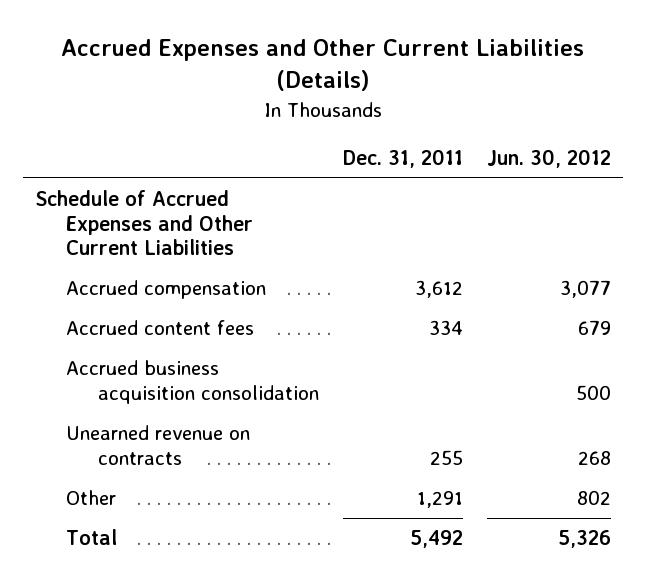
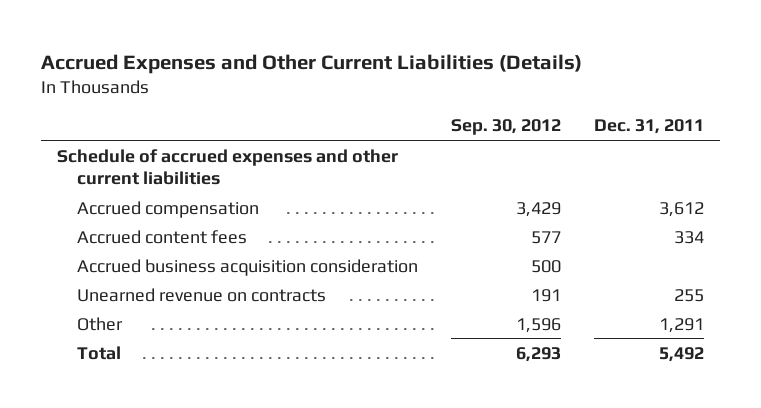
- | Dec. 31, 2011 | Jun. 30, 2012
+ | Sep. 30, 2012 | Dec. 31, 2011
- Schedule of Accrued Expenses and Other Current Liabilities
+ Schedule of accrued expenses and other current liabilities
- Accrued business acquisition consolidation | | 500
+ Accrued business acquisition consideration | 500 |

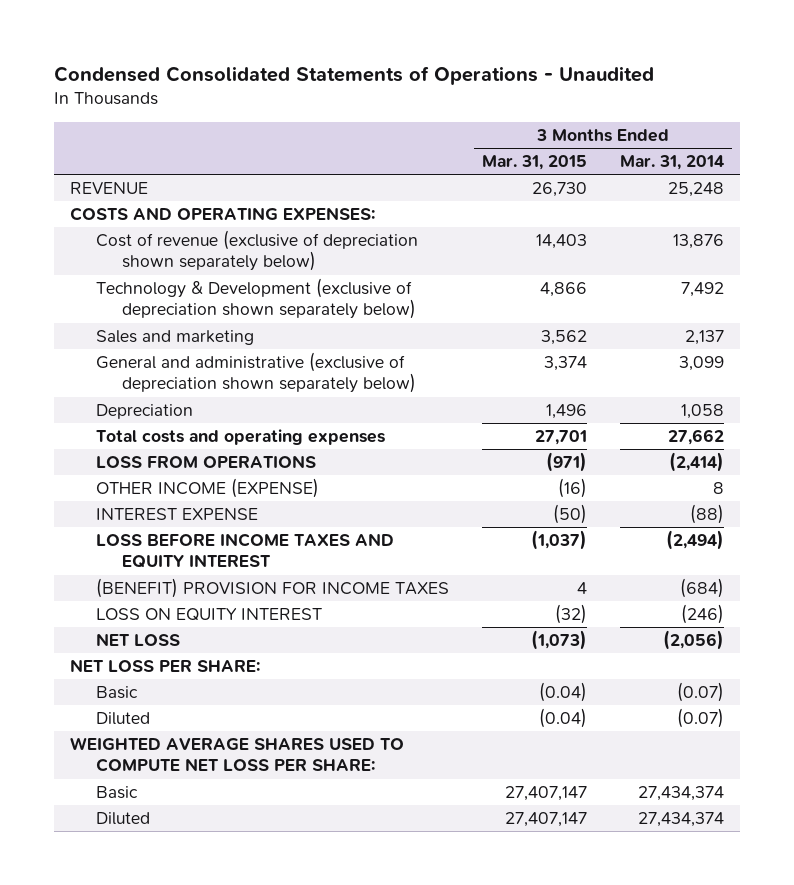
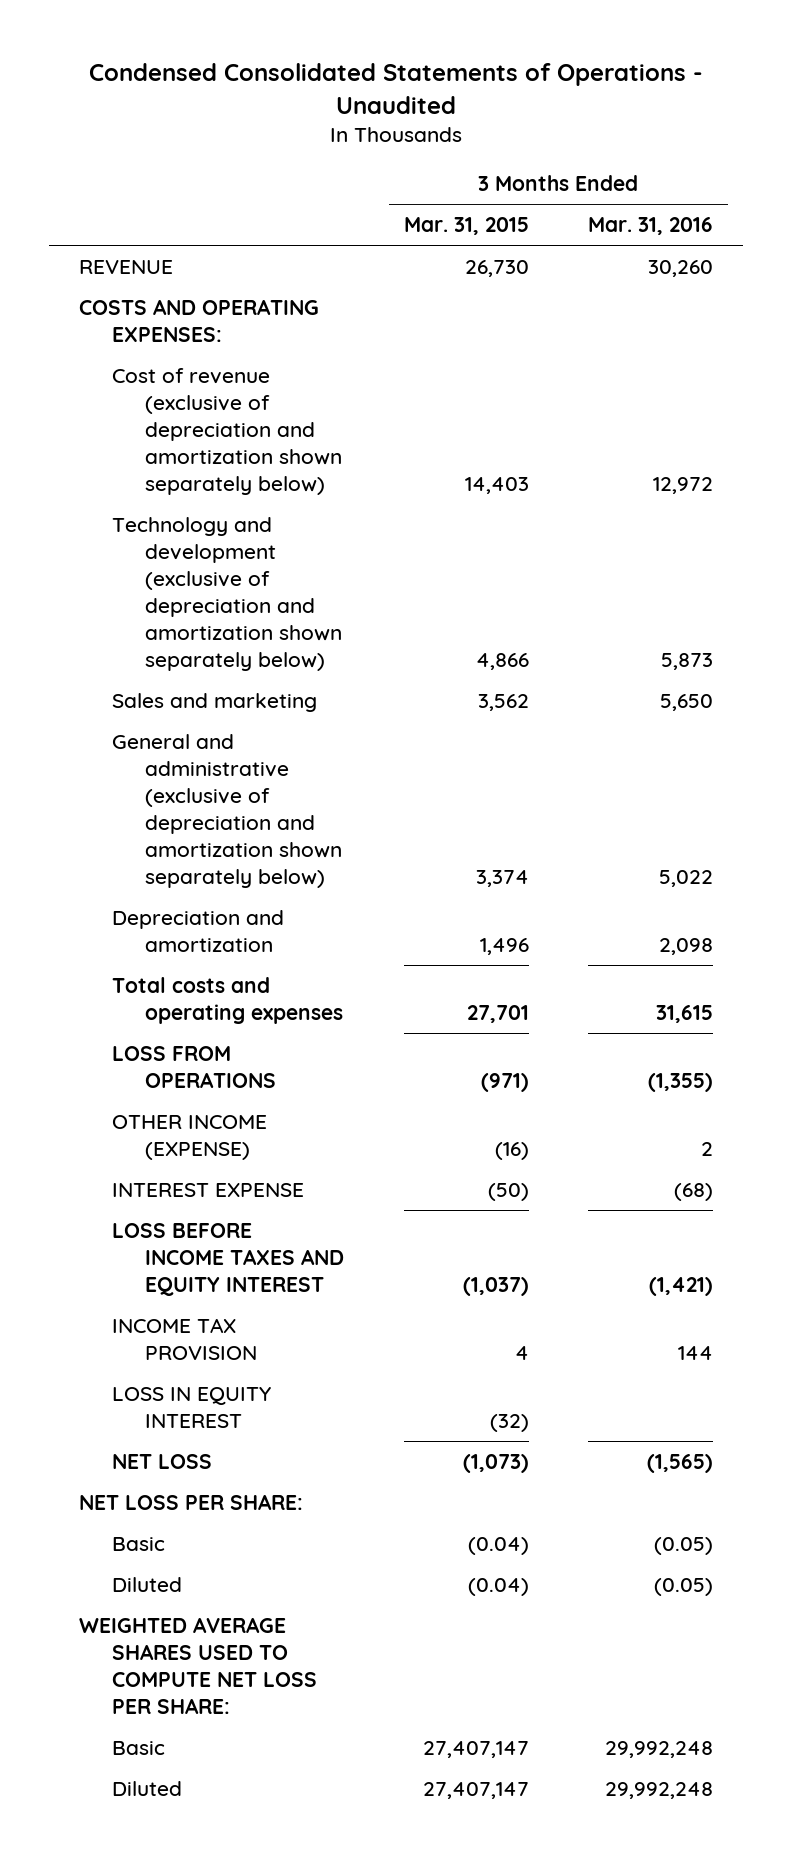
- | 3 Months Ended Mar. 31, 2015 | 3 Months Ended Mar. 31, 2014
+ | 3 Months Ended Mar. 31, 2015 | 3 Months Ended Mar. 31, 2016
- Cost of revenue (exclusive of depreciation shown separately below) | 14,403 | 13,876
- Technology & Development (exclusive of depreciation shown separately below) | 4,866 | 7,492
+ Cost of revenue (exclusive of depreciation and amortization shown separately below) | 14,403 | 12,972
+ Technology and development (exclusive of depreciation and amortization shown separately below) | 4,866 | 5,873
- General and administrative (exclusive of depreciation shown separately below) | 3,374 | 3,099
- Depreciation | 1,496 | 1,058
+ General and administrative (exclusive of depreciation and amortization shown separately below) | 3,374 | 5,022
+ Depreciation and amortization | 1,496 | 2,098
- (BENEFIT) PROVISION FOR INCOME TAXES | 4 | (684)
- LOSS ON EQUITY INTEREST | (32) | (246)
+ INCOME TAX PROVISION | 4 | 144
+ LOSS IN EQUITY INTEREST | (32) |

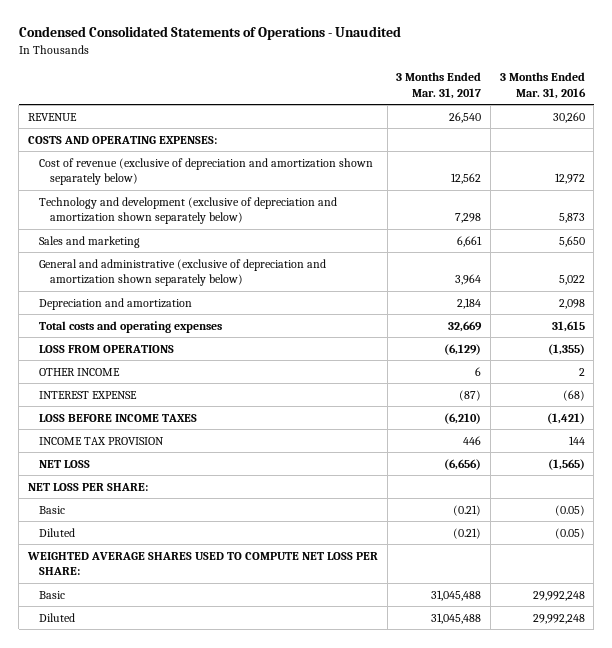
- | 3 Months Ended Mar. 31, 2015 | 3 Months Ended Mar. 31, 2016
+ | 3 Months Ended Mar. 31, 2017 | 3 Months Ended Mar. 31, 2016
- OTHER INCOME (EXPENSE) | (16) | 2
+ OTHER INCOME | 6 | 2
- LOSS BEFORE INCOME TAXES AND EQUITY INTEREST | (1,037) | (1,421)
+ LOSS BEFORE INCOME TAXES | (6,210) | (1,421)
- LOSS IN EQUITY INTEREST | (32) |

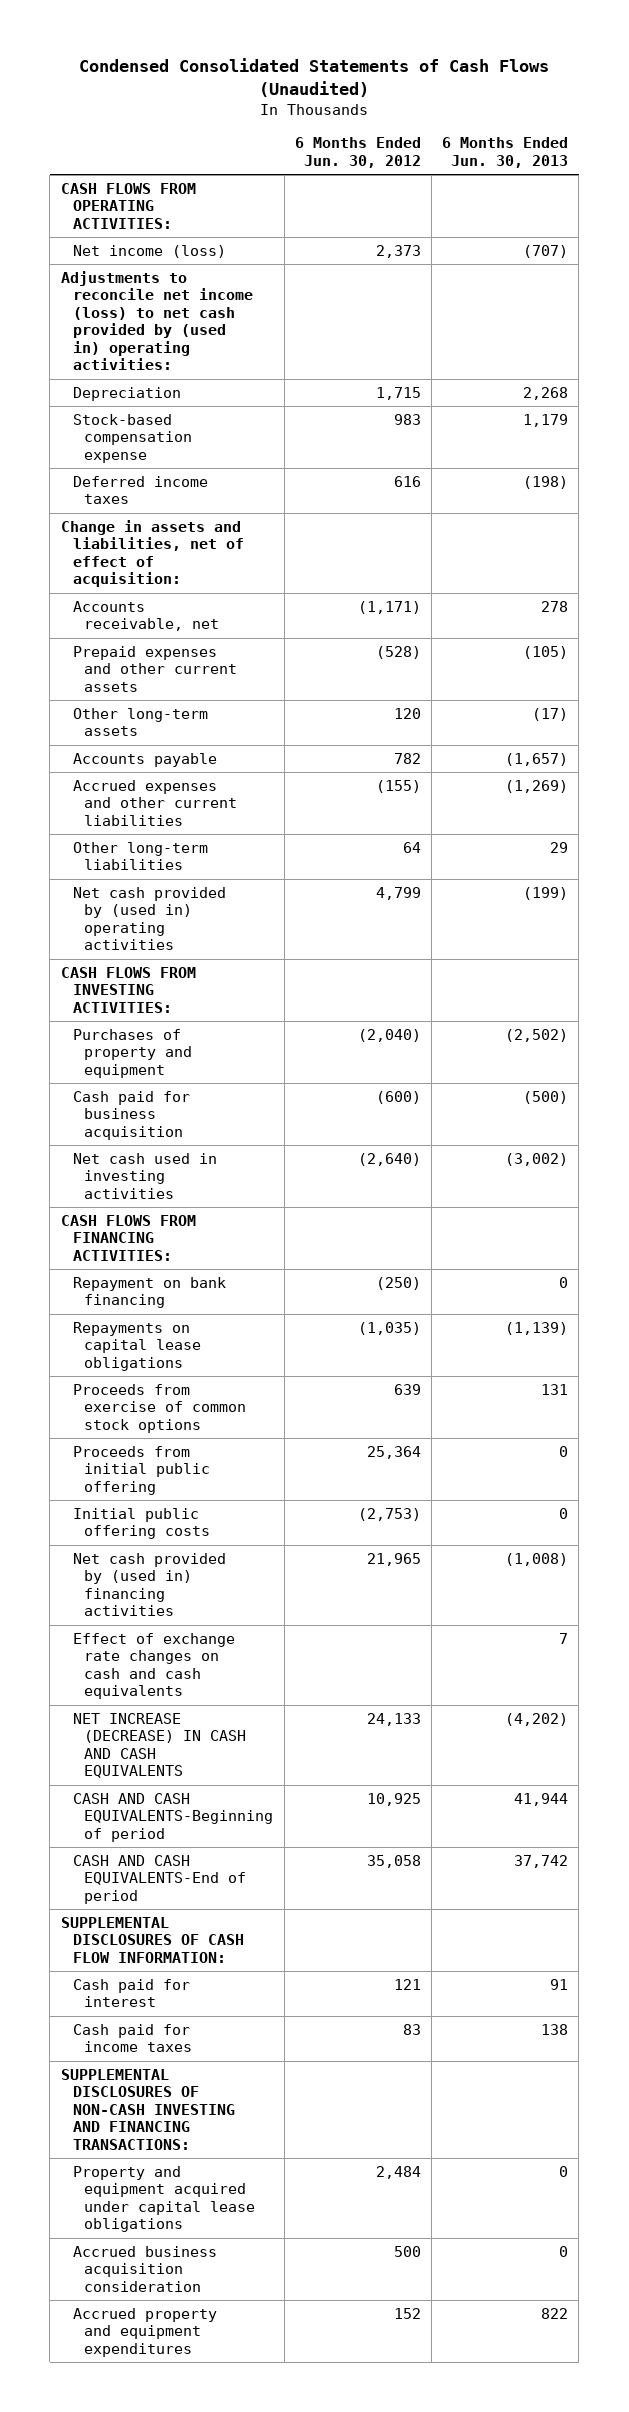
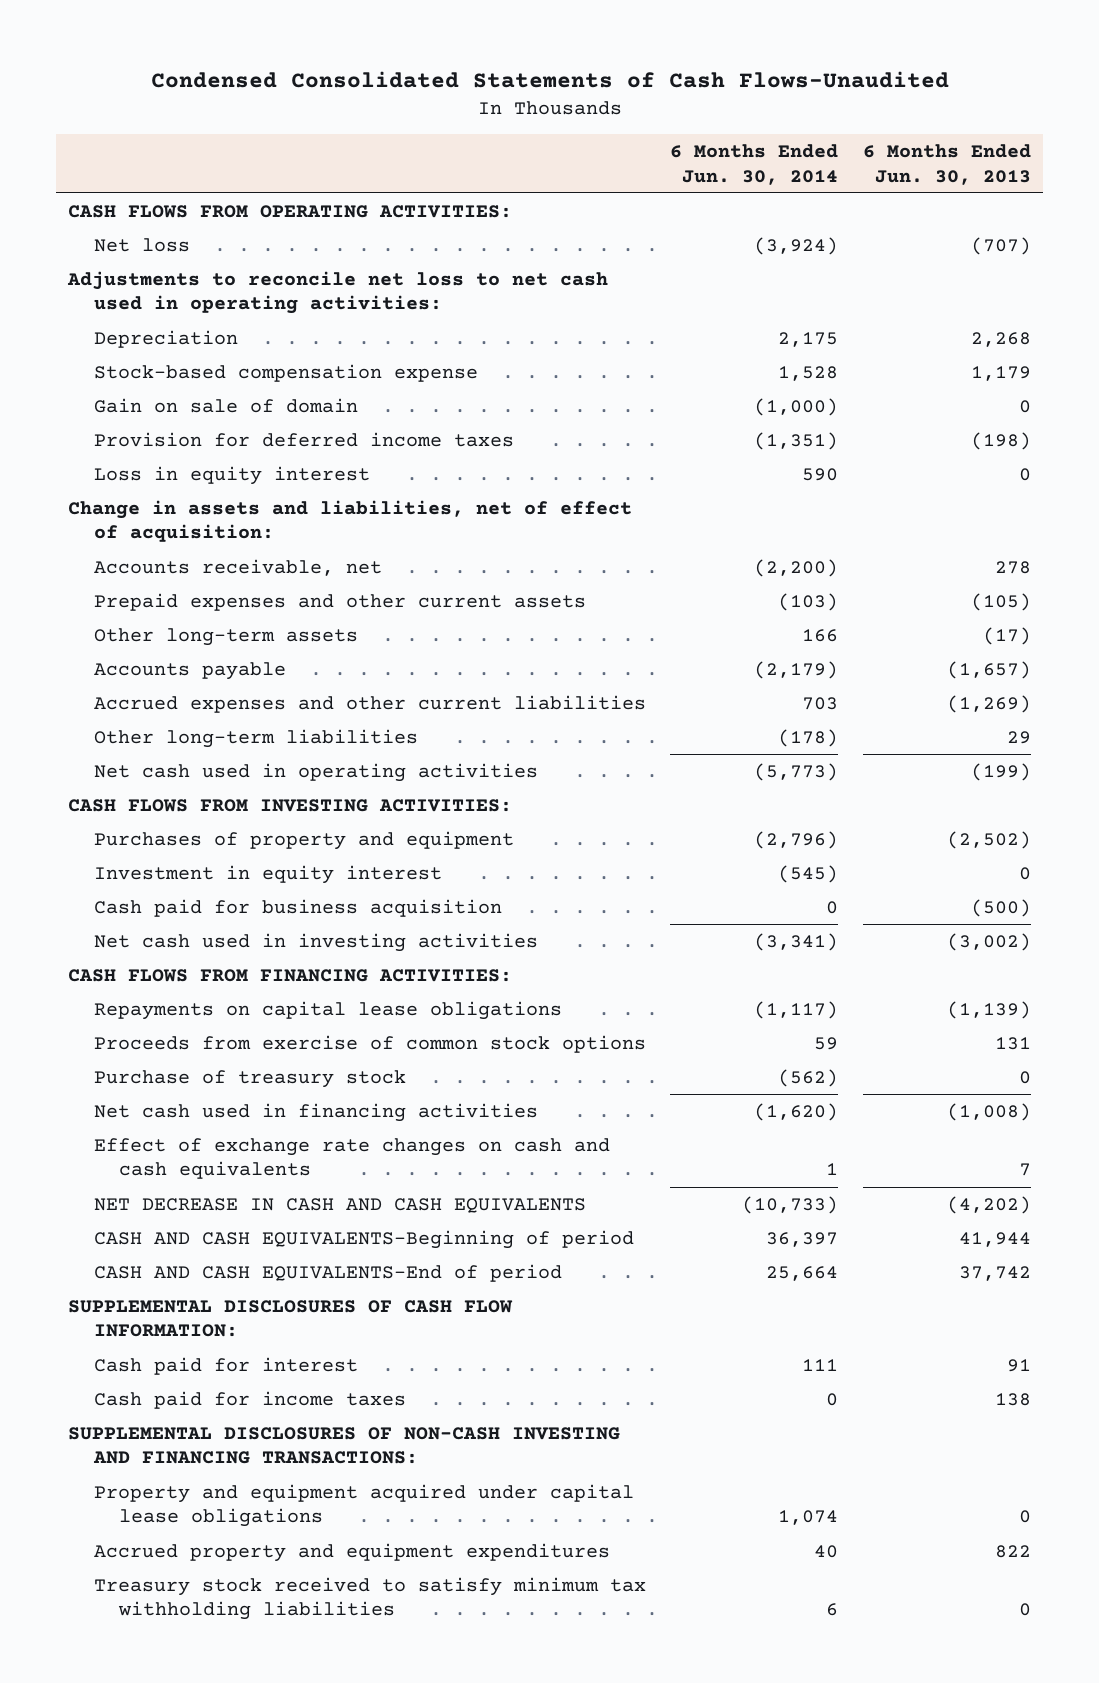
- Condensed Consolidated Statements of Cash Flows (Unaudited)
+ Condensed Consolidated Statements of Cash Flows-Unaudited
- | 6 Months Ended Jun. 30, 2012 | 6 Months Ended Jun. 30, 2013
+ | 6 Months Ended Jun. 30, 2014 | 6 Months Ended Jun. 30, 2013
- Net income (loss) | 2,373 | (707)
- Adjustments to reconcile net income (loss) to net cash provided by (used in) operating activities:
+ Net loss | (3,924) | (707)
+ Adjustments to reconcile net loss to net cash used in operating activities:
- Deferred income taxes | 616 | (198)
+ Gain on sale of domain | (1,000) | 0
+ Provision for deferred income taxes | (1,351) | (198)
+ Loss in equity interest | 590 | 0
- Net cash provided by (used in) operating activities | 4,799 | (199)
+ Net cash used in operating activities | (5,773) | (199)
+ Investment in equity interest | (545) | 0
- Repayment on bank financing | (250) | 0
- Proceeds from initial public offering | 25,364 | 0
- Initial public offering costs | (2,753) | 0
- Net cash provided by (used in) financing activities | 21,965 | (1,008)
+ Purchase of treasury stock | (562) | 0
+ Net cash used in financing activities | (1,620) | (1,008)
- NET INCREASE (DECREASE) IN CASH AND CASH EQUIVALENTS | 24,133 | (4,202)
+ NET DECREASE IN CASH AND CASH EQUIVALENTS | (10,733) | (4,202)
- Accrued business acquisition consideration | 500 | 0
+ Treasury stock received to satisfy minimum tax withholding liabilities | 6 | 0

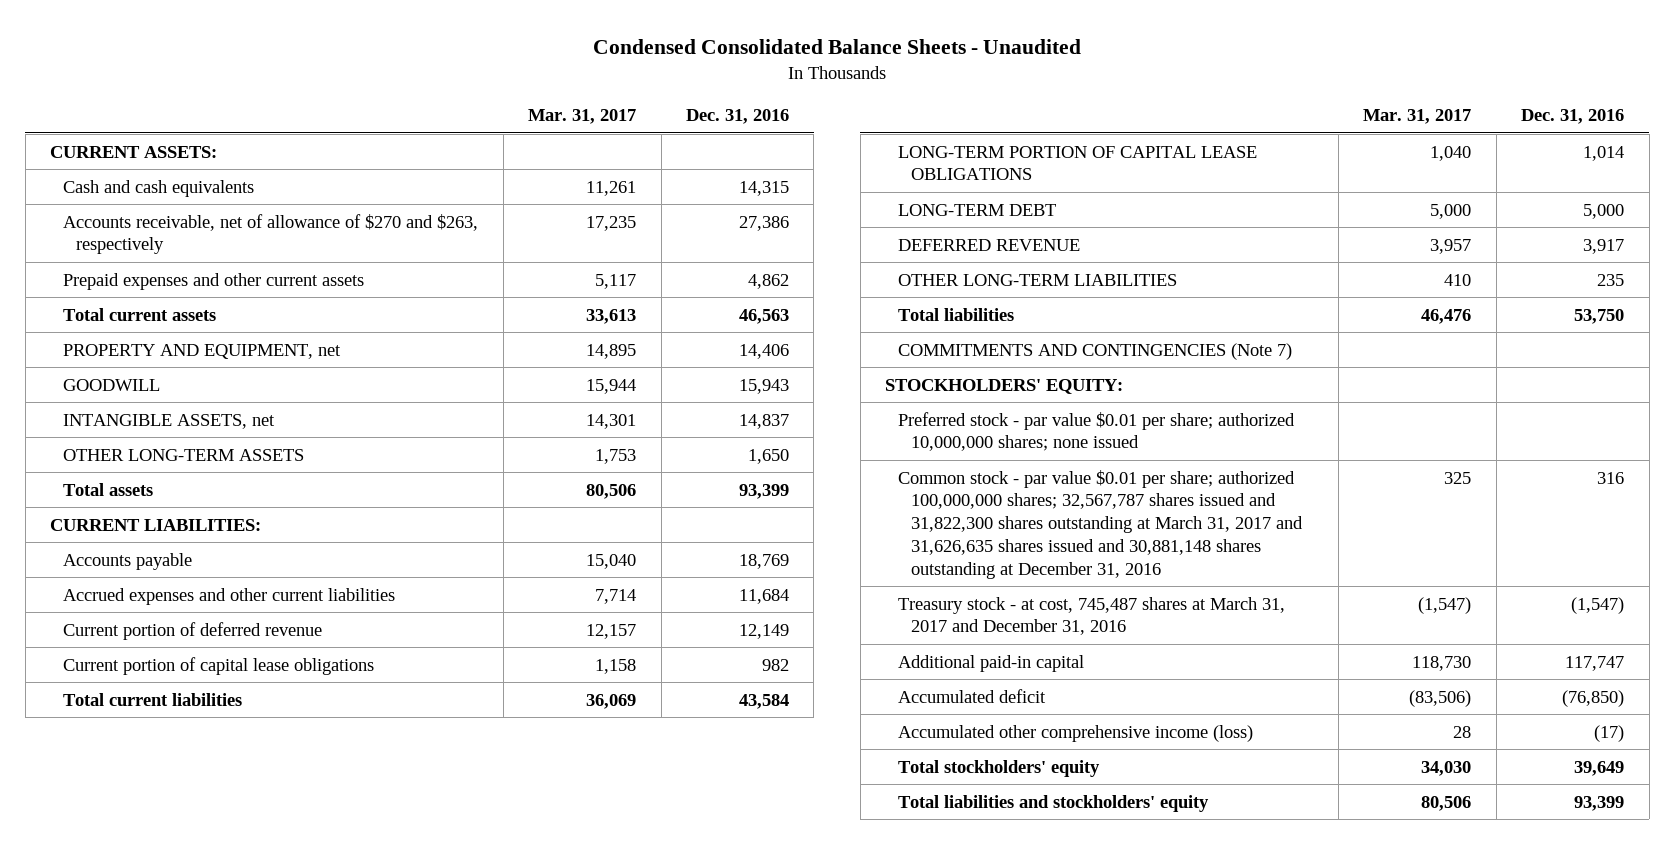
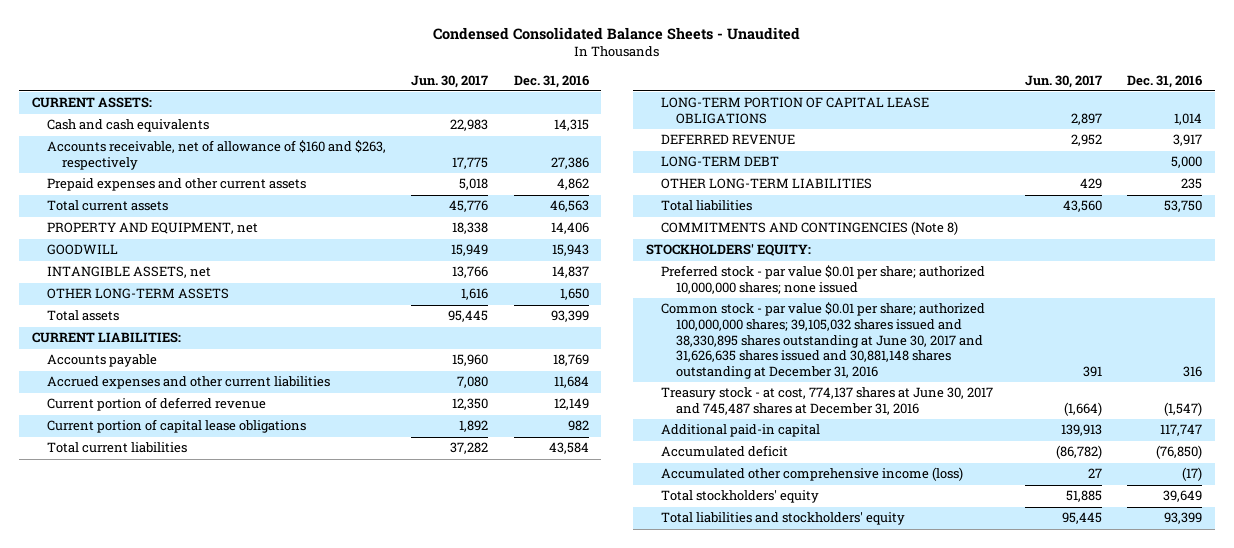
- | Mar. 31, 2017 | Dec. 31, 2016
+ | Jun. 30, 2017 | Dec. 31, 2016
- Accounts receivable, net of allowance of $270 and $263, respectively | 17,235 | 27,386
+ Accounts receivable, net of allowance of $160 and $263, respectively | 17,775 | 27,386
moved down: LONG-TERM DEBT | | 5,000
- COMMITMENTS AND CONTINGENCIES (Note 7)
+ COMMITMENTS AND CONTINGENCIES (Note 8)
- Common stock - par value $0.01 per share; authorized 100,000,000 shares; 32,567,787 shares issued and 31,822,300 shares outstanding at March 31, 2017 and 31,626,635 shares issued and 30,881,148 shares outstanding at December 31, 2016 | 325 | 316
- Treasury stock - at cost, 745,487 shares at March 31, 2017 and December 31, 2016 | (1,547) | (1,547)
+ Common stock - par value $0.01 per share; authorized 100,000,000 shares; 39,105,032 shares issued and 38,330,895 shares outstanding at June 30, 2017 and 31,626,635 shares issued and 30,881,148 shares outstanding at December 31, 2016 | 391 | 316
+ Treasury stock - at cost, 774,137 shares at June 30, 2017 and 745,487 shares at December 31, 2016 | (1,664) | (1,547)

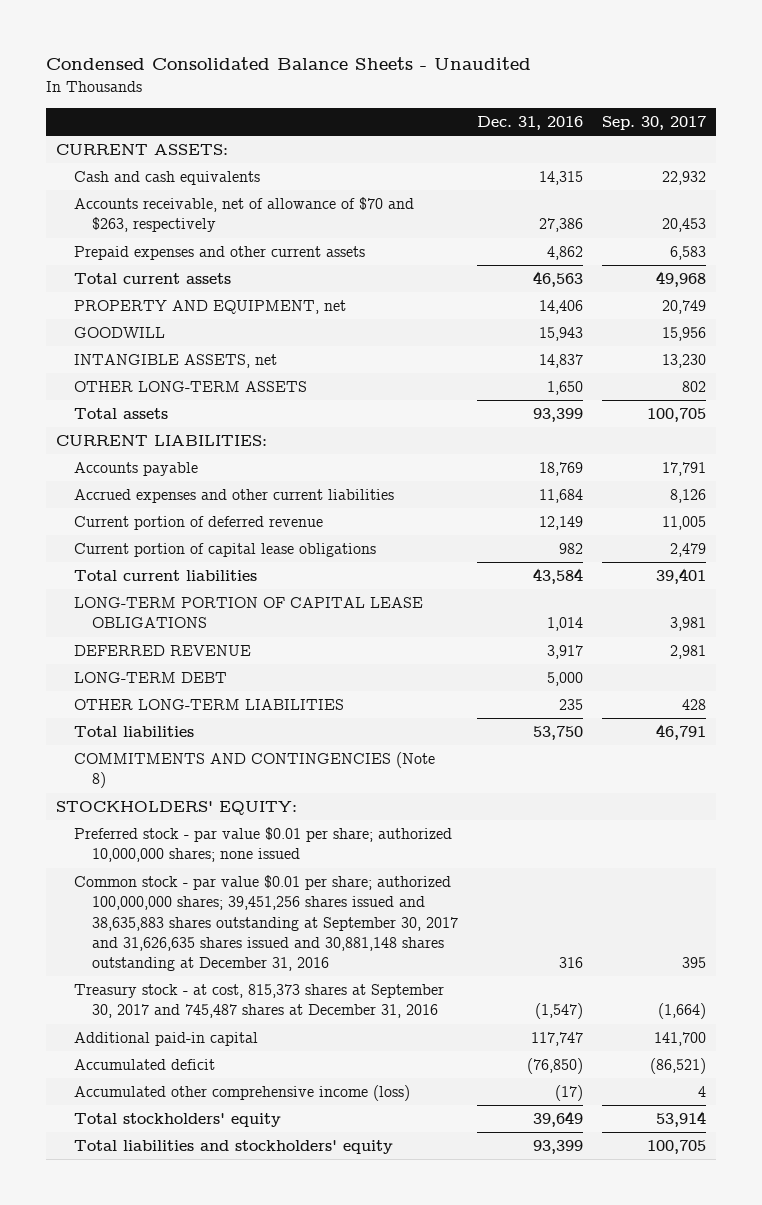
- | Jun. 30, 2017 | Dec. 31, 2016
+ | Dec. 31, 2016 | Sep. 30, 2017
- Accounts receivable, net of allowance of $160 and $263, respectively | 17,775 | 27,386
+ Accounts receivable, net of allowance of $70 and $263, respectively | 27,386 | 20,453
- Common stock - par value $0.01 per share; authorized 100,000,000 shares; 39,105,032 shares issued and 38,330,895 shares outstanding at June 30, 2017 and 31,626,635 shares issued and 30,881,148 shares outstanding at December 31, 2016 | 391 | 316
- Treasury stock - at cost, 774,137 shares at June 30, 2017 and 745,487 shares at December 31, 2016 | (1,664) | (1,547)
+ Common stock - par value $0.01 per share; authorized 100,000,000 shares; 39,451,256 shares issued and 38,635,883 shares outstanding at September 30, 2017 and 31,626,635 shares issued and 30,881,148 shares outstanding at December 31, 2016 | 316 | 395
+ Treasury stock - at cost, 815,373 shares at September 30, 2017 and 745,487 shares at December 31, 2016 | (1,547) | (1,664)

